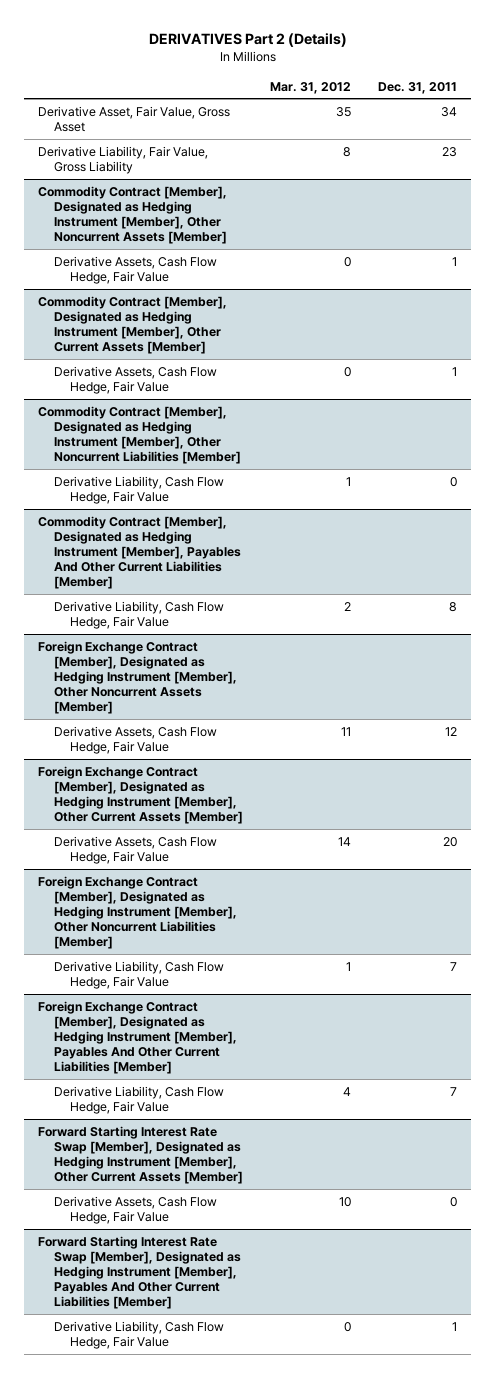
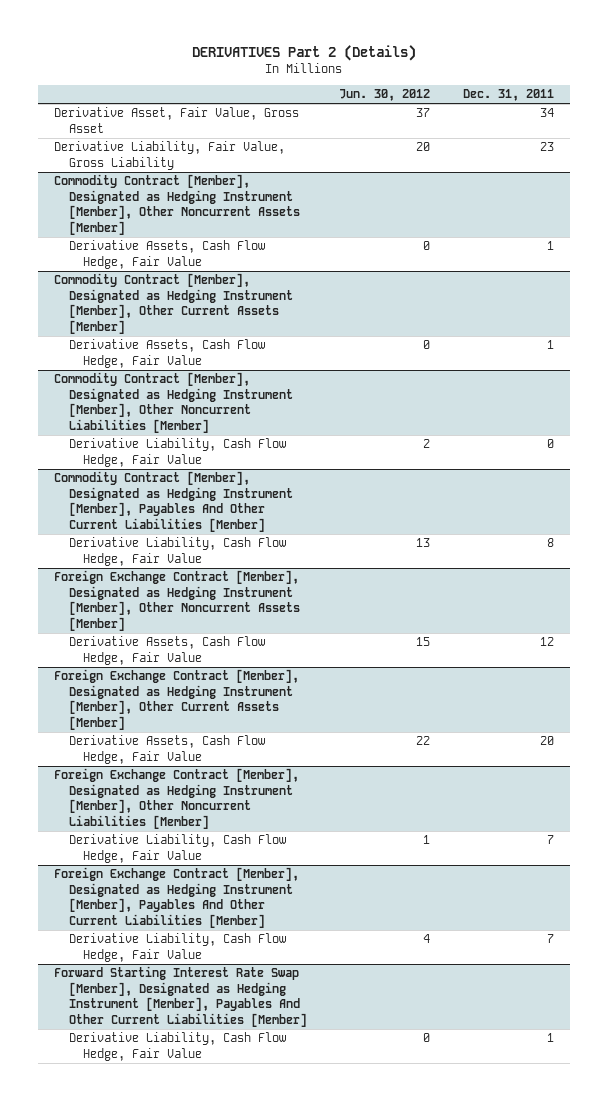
- | Mar. 31, 2012 | Dec. 31, 2011
+ | Jun. 30, 2012 | Dec. 31, 2011
- Forward Starting Interest Rate Swap [Member], Designated as Hedging Instrument [Member], Other Current Assets [Member]
- Derivative Assets, Cash Flow Hedge, Fair Value | 10 | 0

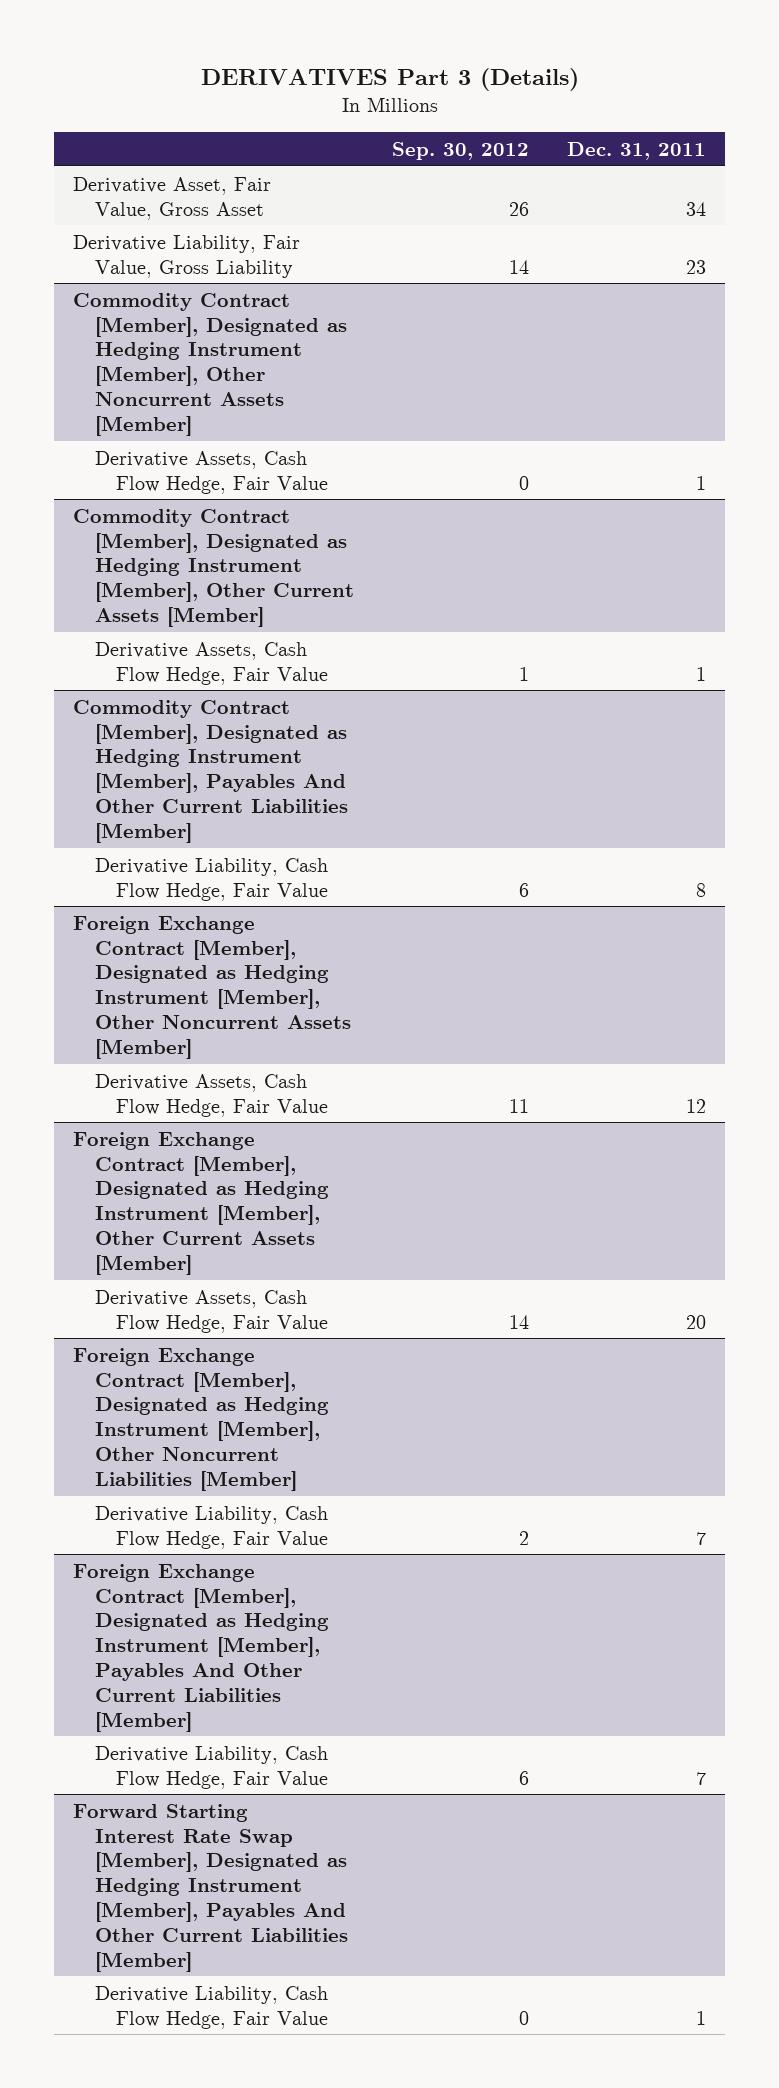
- DERIVATIVES Part 2 (Details)
+ DERIVATIVES Part 3 (Details)
- | Jun. 30, 2012 | Dec. 31, 2011
+ | Sep. 30, 2012 | Dec. 31, 2011
- Commodity Contract [Member], Designated as Hedging Instrument [Member], Other Noncurrent Liabilities [Member]
- Derivative Liability, Cash Flow Hedge, Fair Value | 2 | 0

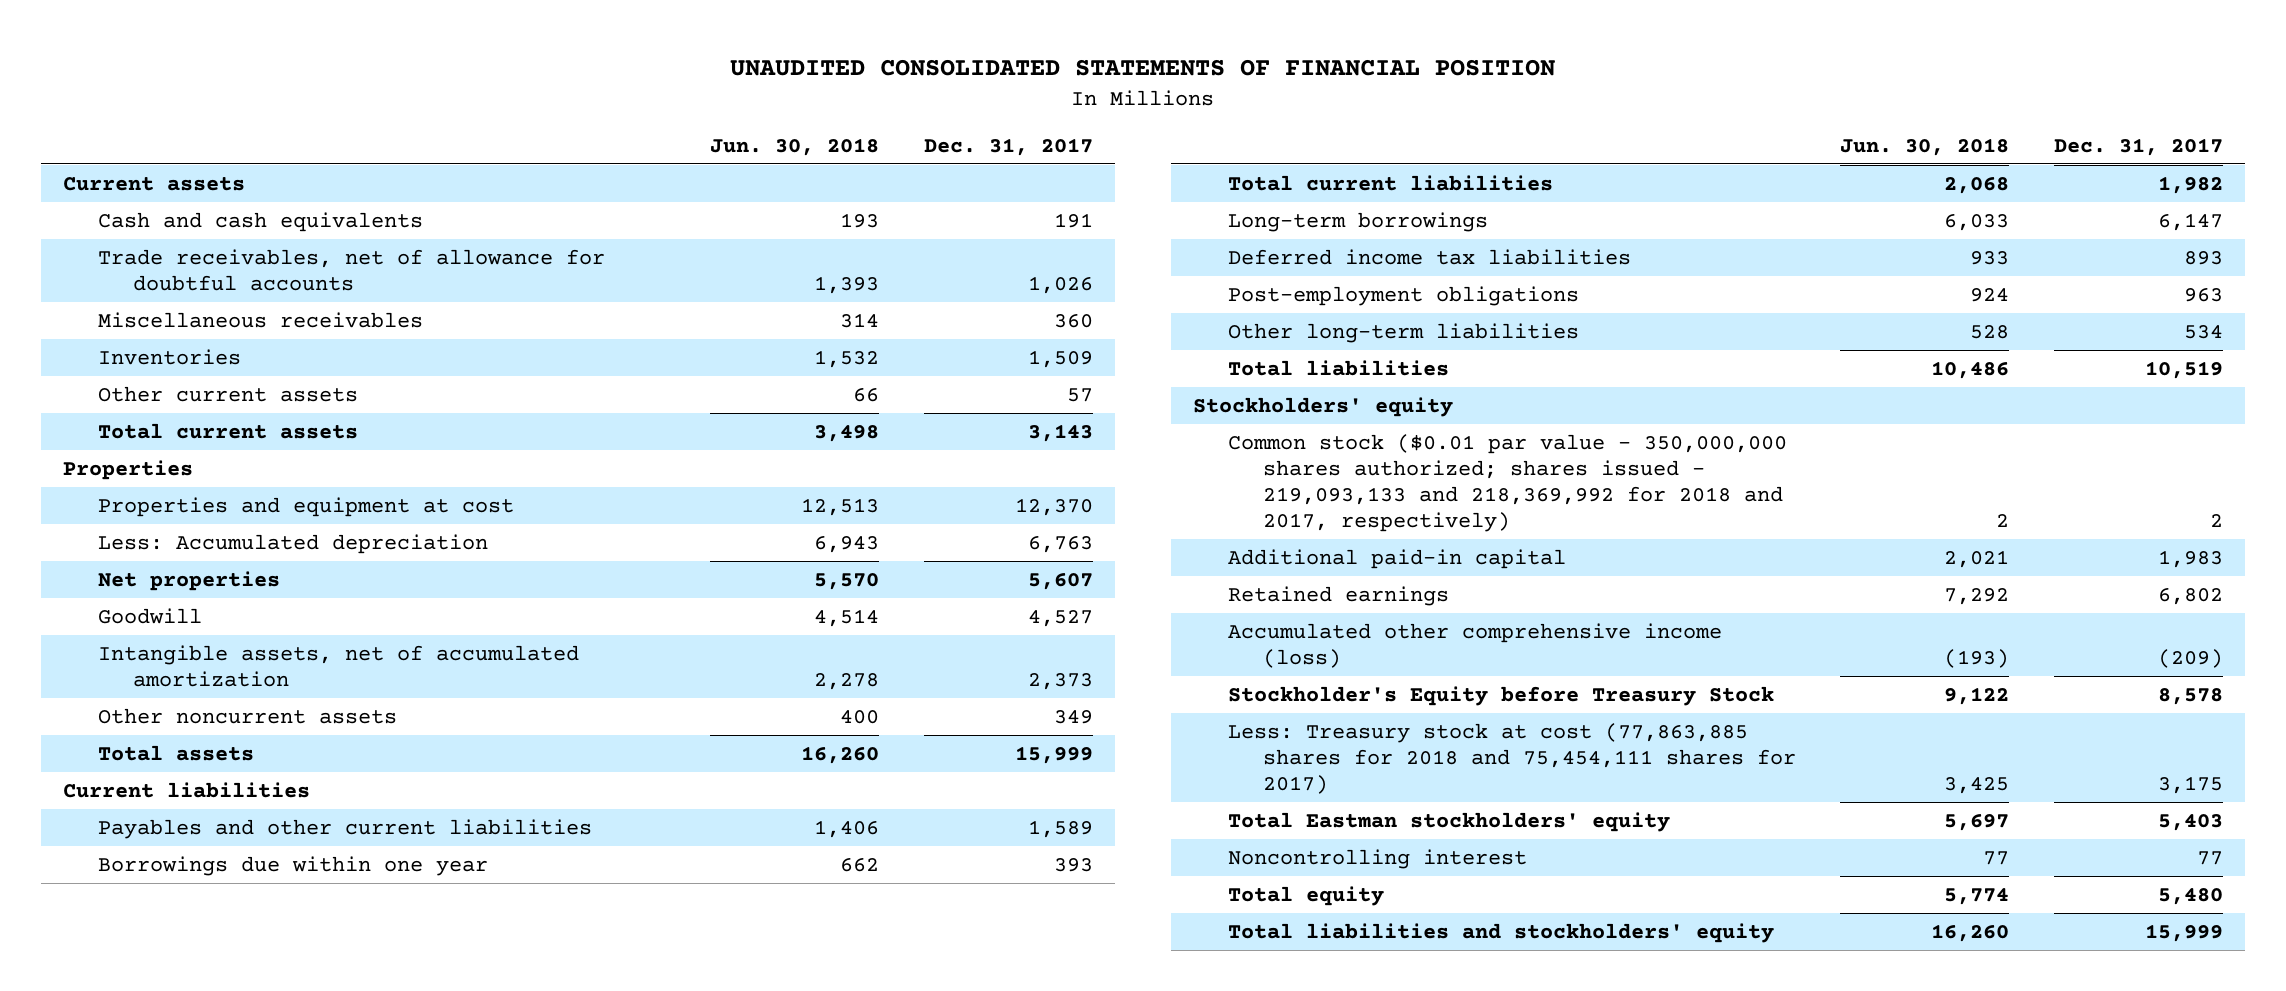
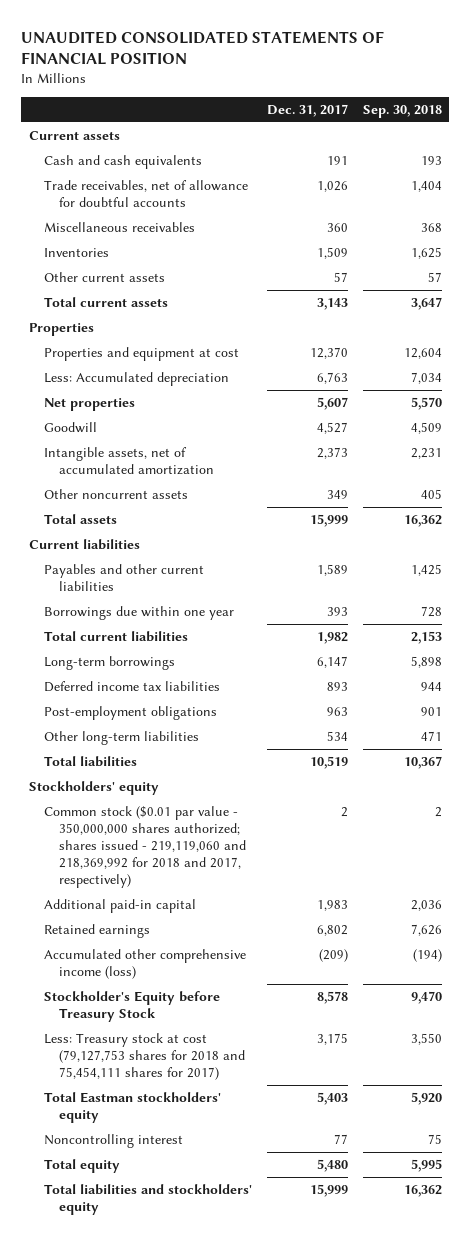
- | Jun. 30, 2018 | Dec. 31, 2017
+ | Dec. 31, 2017 | Sep. 30, 2018
- Common stock ($0.01 par value - 350,000,000 shares authorized; shares issued - 219,093,133 and 218,369,992 for 2018 and 2017, respectively) | 2 | 2
+ Common stock ($0.01 par value - 350,000,000 shares authorized; shares issued - 219,119,060 and 218,369,992 for 2018 and 2017, respectively) | 2 | 2
- Less: Treasury stock at cost (77,863,885 shares for 2018 and 75,454,111 shares for 2017) | 3,425 | 3,175
+ Less: Treasury stock at cost (79,127,753 shares for 2018 and 75,454,111 shares for 2017) | 3,175 | 3,550

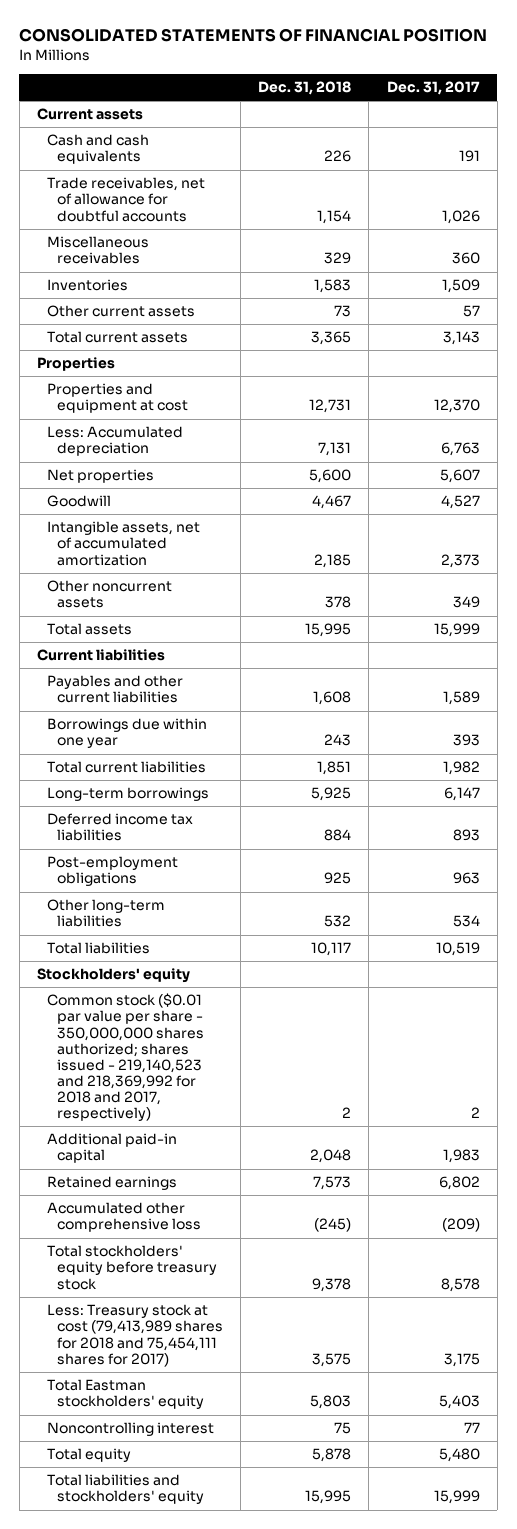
- UNAUDITED CONSOLIDATED STATEMENTS OF FINANCIAL POSITION
+ CONSOLIDATED STATEMENTS OF FINANCIAL POSITION
- | Dec. 31, 2017 | Sep. 30, 2018
+ | Dec. 31, 2018 | Dec. 31, 2017
- Common stock ($0.01 par value - 350,000,000 shares authorized; shares issued - 219,119,060 and 218,369,992 for 2018 and 2017, respectively) | 2 | 2
+ Common stock ($0.01 par value per share - 350,000,000 shares authorized; shares issued - 219,140,523 and 218,369,992 for 2018 and 2017, respectively) | 2 | 2
- Accumulated other comprehensive income (loss) | (209) | (194)
- Stockholder's Equity before Treasury Stock | 8,578 | 9,470
- Less: Treasury stock at cost (79,127,753 shares for 2018 and 75,454,111 shares for 2017) | 3,175 | 3,550
+ Accumulated other comprehensive loss | (245) | (209)
+ Total stockholders' equity before treasury stock | 9,378 | 8,578
+ Less: Treasury stock at cost (79,413,989 shares for 2018 and 75,454,111 shares for 2017) | 3,575 | 3,175

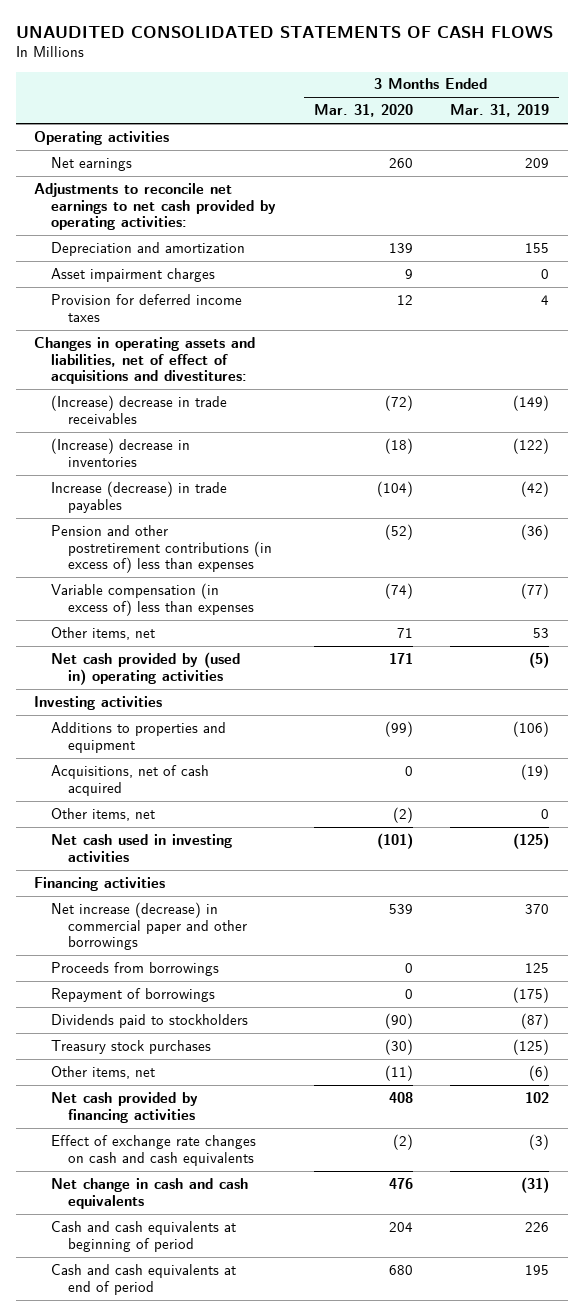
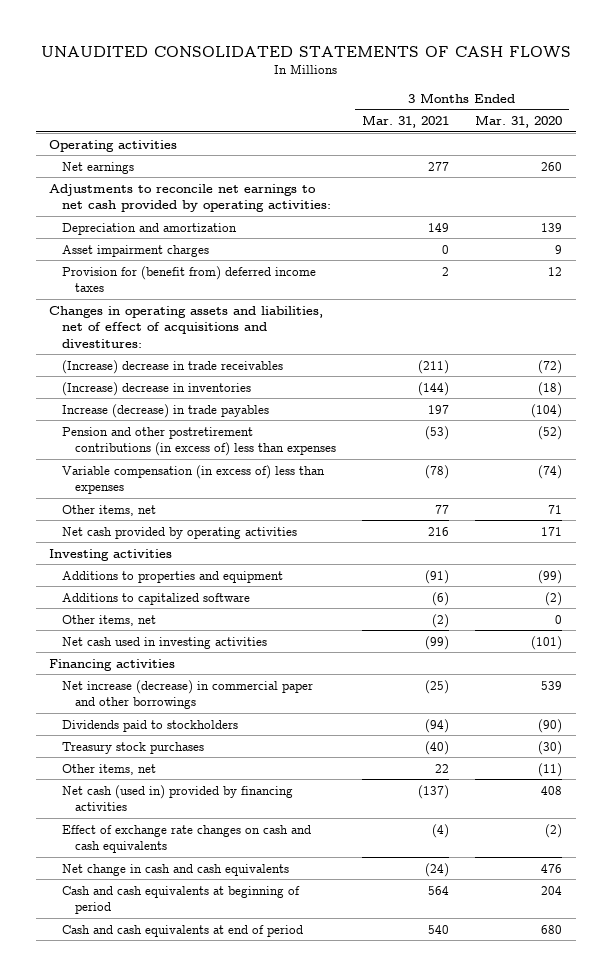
- | 3 Months Ended Mar. 31, 2020 | 3 Months Ended Mar. 31, 2019
+ | 3 Months Ended Mar. 31, 2021 | 3 Months Ended Mar. 31, 2020
- Provision for deferred income taxes | 12 | 4
+ Provision for (benefit from) deferred income taxes | 2 | 12
- Net cash provided by (used in) operating activities | 171 | (5)
+ Net cash provided by operating activities | 216 | 171
- Acquisitions, net of cash acquired | 0 | (19)
- Other items, net | (2) | 0
+ Additions to capitalized software | (6) | (2)
+ Other items, net | (2) | 0
- Proceeds from borrowings | 0 | 125
- Repayment of borrowings | 0 | (175)
- Net cash provided by financing activities | 408 | 102
+ Net cash (used in) provided by financing activities | (137) | 408

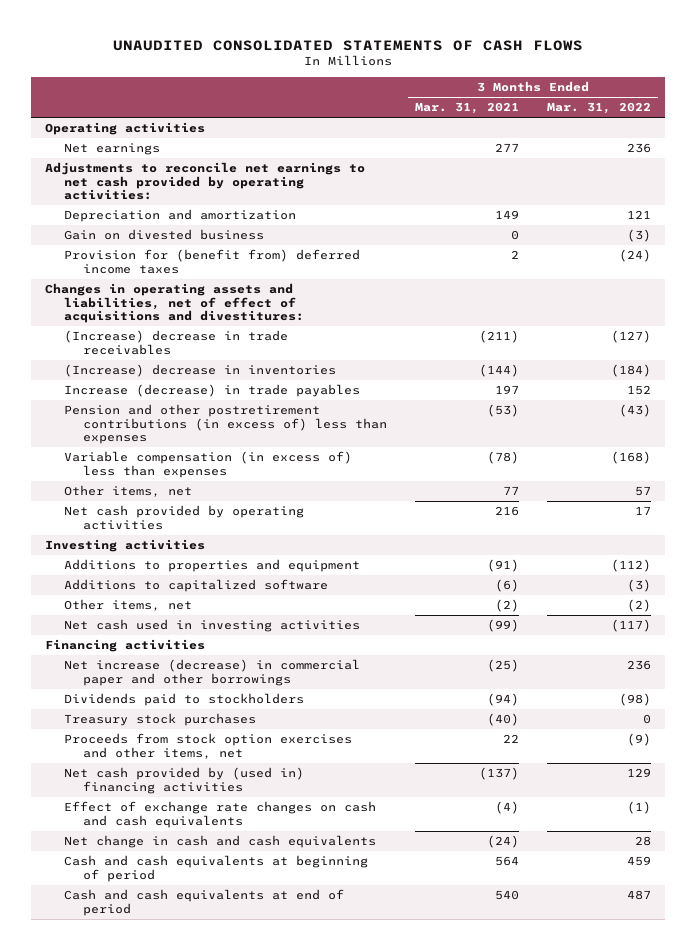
- | 3 Months Ended Mar. 31, 2021 | 3 Months Ended Mar. 31, 2020
+ | 3 Months Ended Mar. 31, 2021 | 3 Months Ended Mar. 31, 2022
- Asset impairment charges | 0 | 9
+ Gain on divested business | 0 | (3)
- Other items, net | 22 | (11)
- Net cash (used in) provided by financing activities | (137) | 408
+ Proceeds from stock option exercises and other items, net | 22 | (9)
+ Net cash provided by (used in) financing activities | (137) | 129

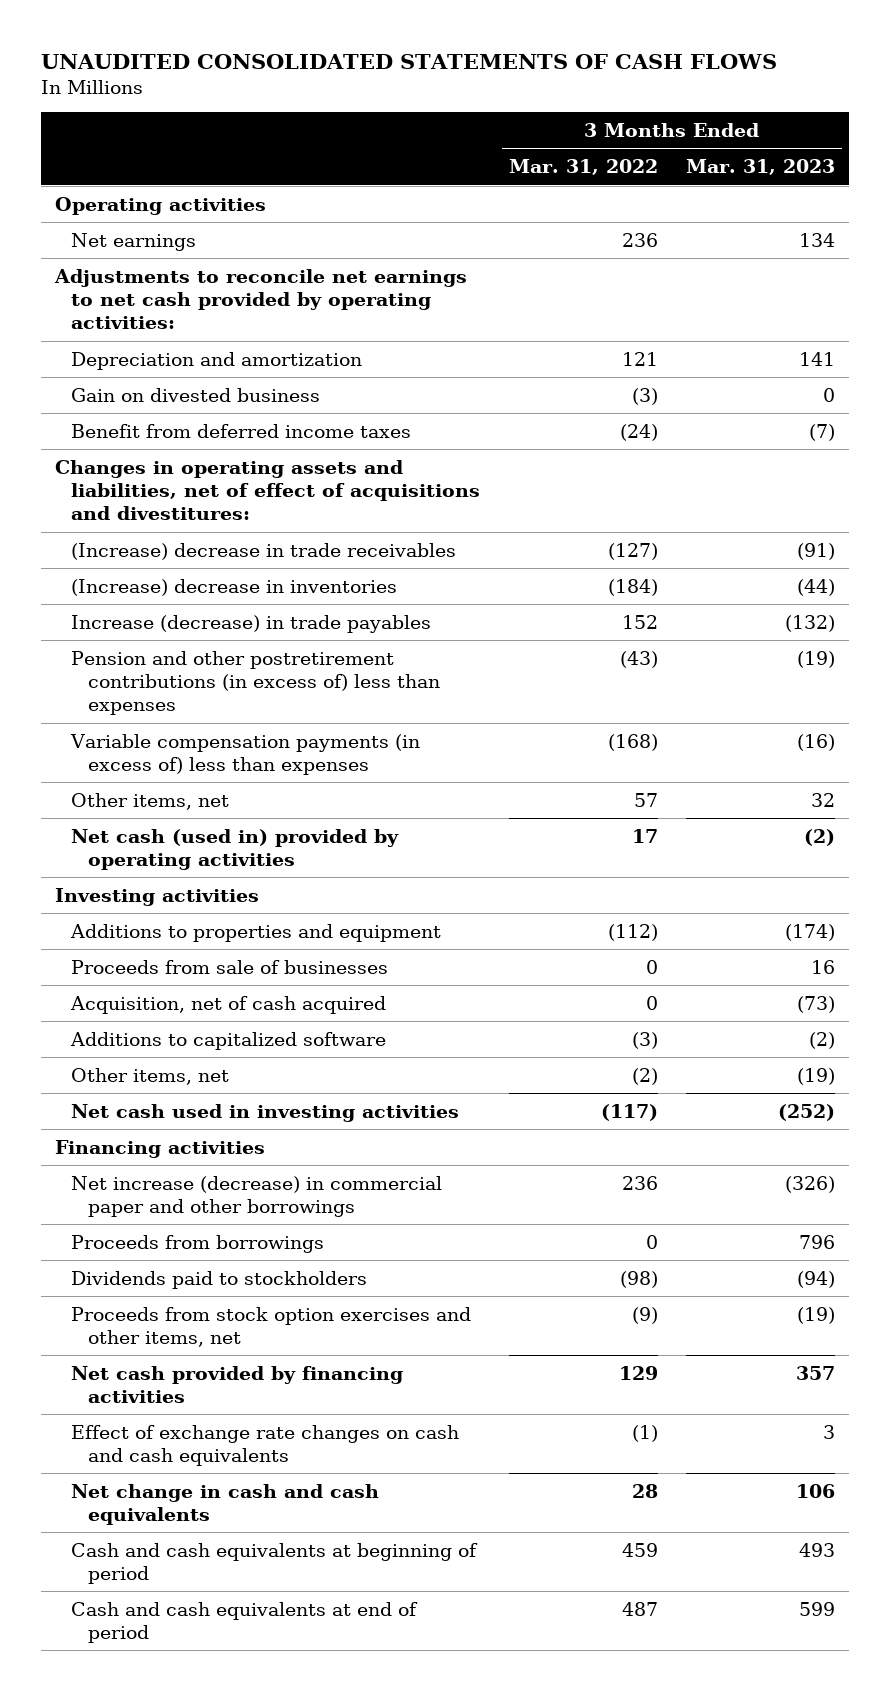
- | 3 Months Ended Mar. 31, 2021 | 3 Months Ended Mar. 31, 2022
+ | 3 Months Ended Mar. 31, 2022 | 3 Months Ended Mar. 31, 2023
- Provision for (benefit from) deferred income taxes | 2 | (24)
+ Benefit from deferred income taxes | (24) | (7)
- Variable compensation (in excess of) less than expenses | (78) | (168)
+ Variable compensation payments (in excess of) less than expenses | (168) | (16)
- Net cash provided by operating activities | 216 | 17
+ Net cash (used in) provided by operating activities | 17 | (2)
+ Proceeds from sale of businesses | 0 | 16
+ Acquisition, net of cash acquired | 0 | (73)
+ Proceeds from borrowings | 0 | 796
- Treasury stock purchases | (40) | 0
- Net cash provided by (used in) financing activities | (137) | 129
+ Net cash provided by financing activities | 129 | 357

